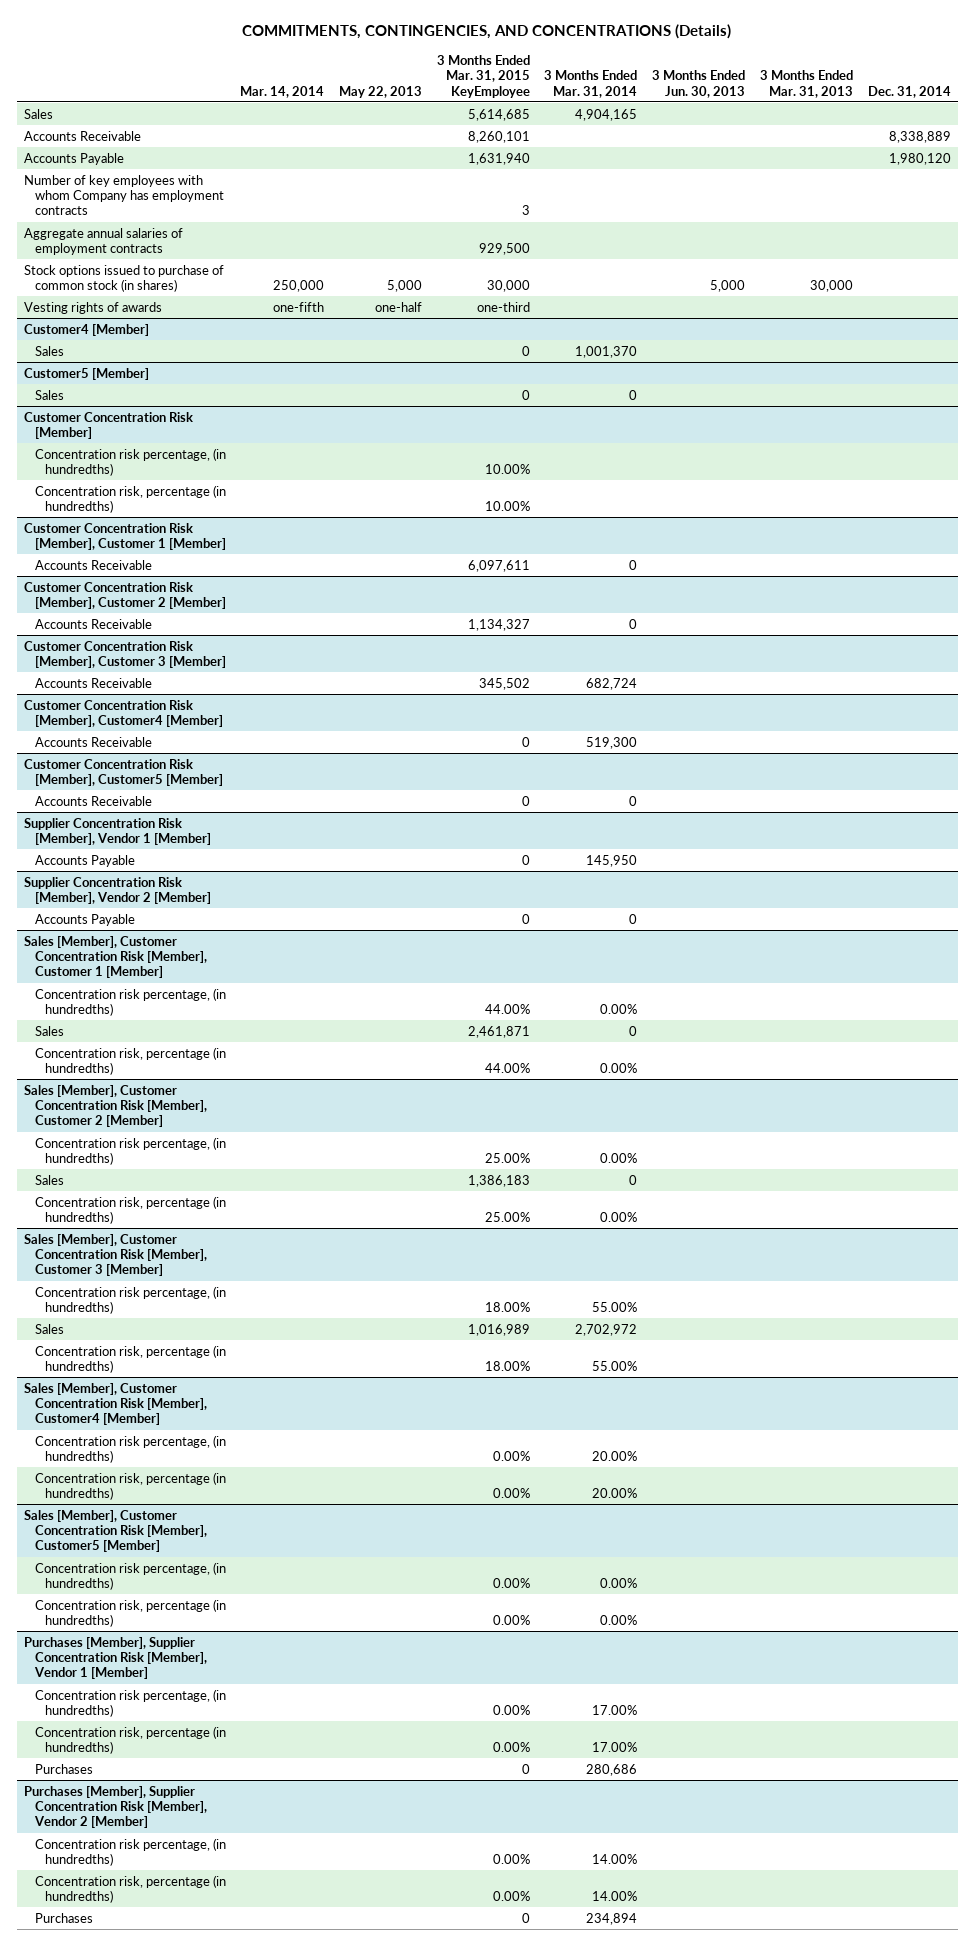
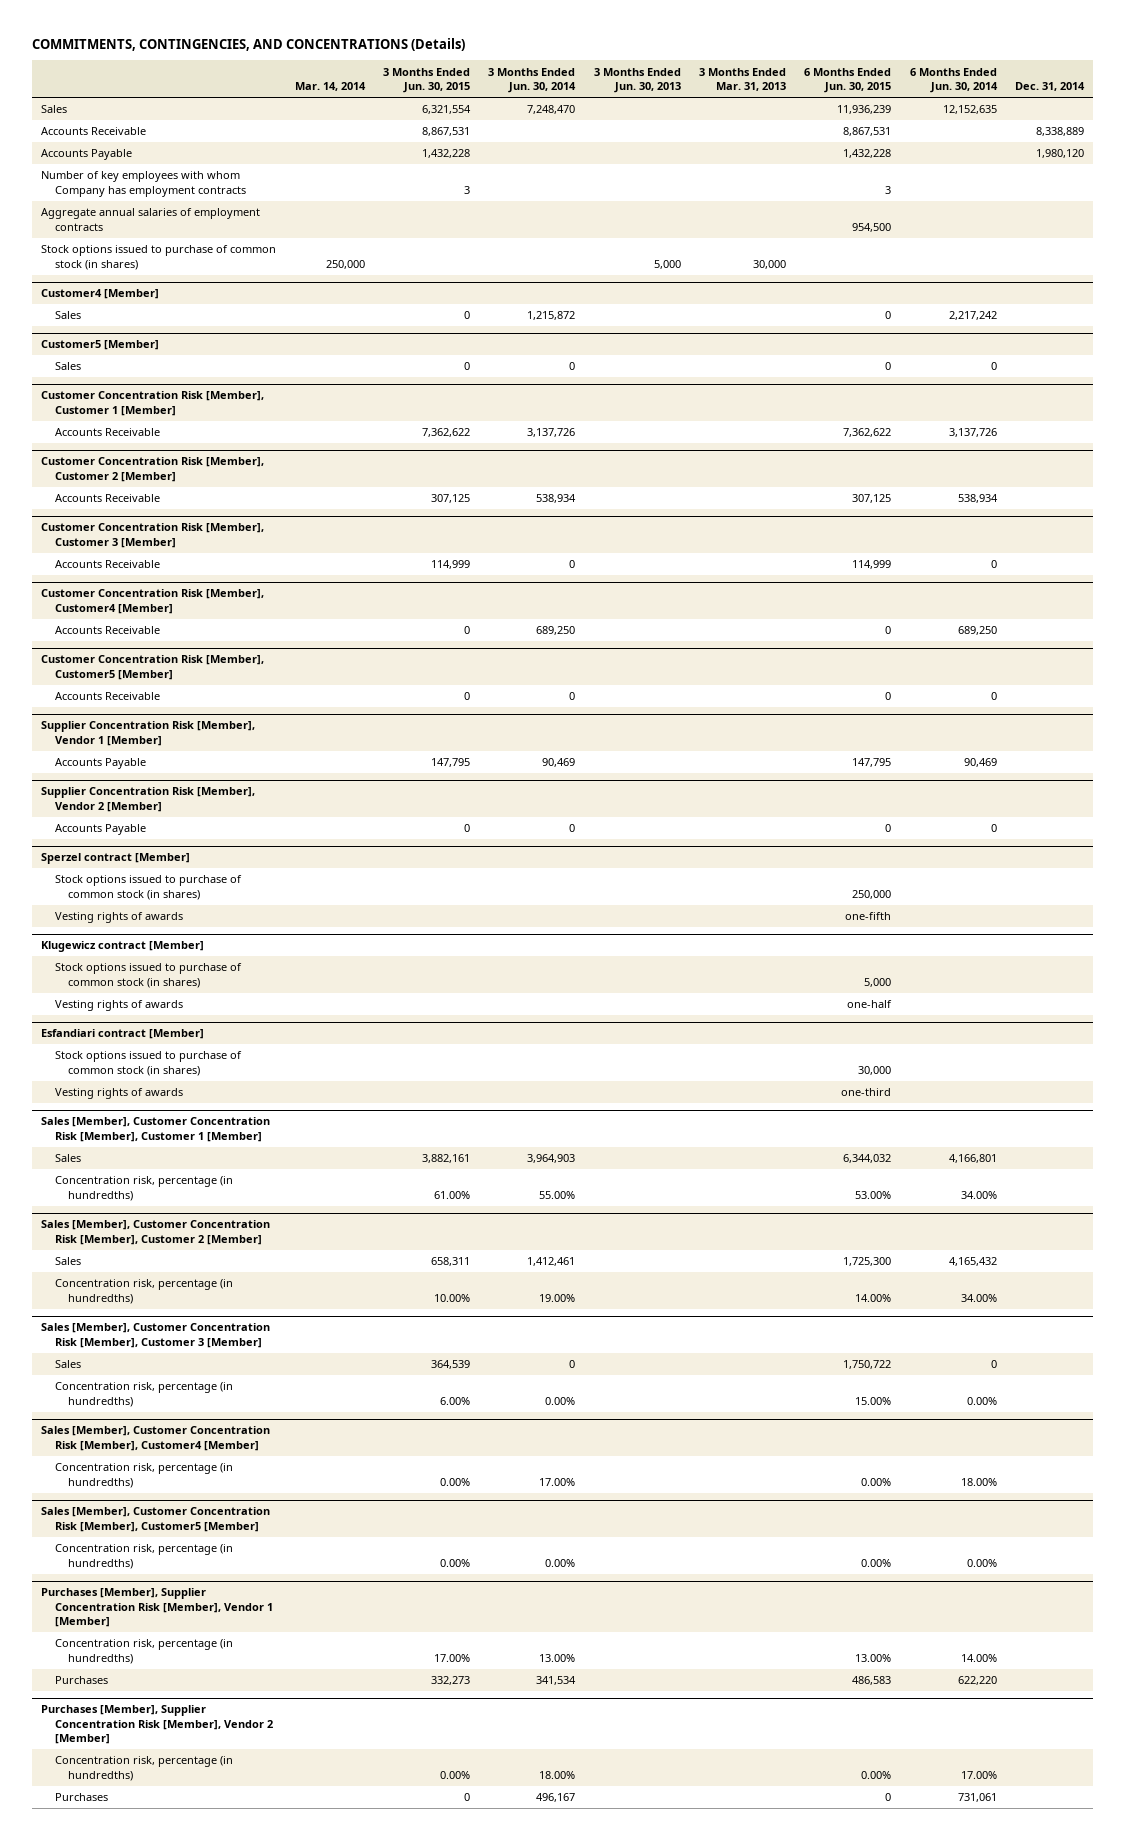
- | Mar. 14, 2014 | May 22, 2013 | 3 Months Ended Mar. 31, 2015 KeyEmployee | 3 Months Ended Mar. 31, 2014 | 3 Months Ended Jun. 30, 2013 | 3 Months Ended Mar. 31, 2013 | Dec. 31, 2014
+ | Mar. 14, 2014 | 3 Months Ended Jun. 30, 2015 | 3 Months Ended Jun. 30, 2014 | 3 Months Ended Jun. 30, 2013 | 3 Months Ended Mar. 31, 2013 | 6 Months Ended Jun. 30, 2015 | 6 Months Ended Jun. 30, 2014 | Dec. 31, 2014
- Vesting rights of awards | one-fifth | one-half | one-third | | | |
- Customer Concentration Risk [Member]
- Concentration risk percentage, (in hundredths) | | | 10.00% | | | |
- Concentration risk, percentage (in hundredths) | | | 10.00% | | | |
+ Sperzel contract [Member]
+ Stock options issued to purchase of common stock (in shares) | | | | | | 250,000 | |
+ Vesting rights of awards | | | | | | one-fifth | |
+ Klugewicz contract [Member]
+ Stock options issued to purchase of common stock (in shares) | | | | | | 5,000 | |
+ Vesting rights of awards | | | | | | one-half | |
+ Esfandiari contract [Member]
+ Stock options issued to purchase of common stock (in shares) | | | | | | 30,000 | |
+ Vesting rights of awards | | | | | | one-third | |
@ Sales [Member], Customer Concentration Risk [Member], Customer 1 [Member]
- Concentration risk percentage, (in hundredths) | | | 44.00% | 0.00% | | |
@ Sales [Member], Customer Concentration Risk [Member], Customer 2 [Member]
- Concentration risk percentage, (in hundredths) | | | 25.00% | 0.00% | | |
@ Sales [Member], Customer Concentration Risk [Member], Customer 3 [Member]
- Concentration risk percentage, (in hundredths) | | | 18.00% | 55.00% | | |
@ Sales [Member], Customer Concentration Risk [Member], Customer4 [Member]
- Concentration risk percentage, (in hundredths) | | | 0.00% | 20.00% | | |
@ Sales [Member], Customer Concentration Risk [Member], Customer5 [Member]
- Concentration risk percentage, (in hundredths) | | | 0.00% | 0.00% | | |
@ Purchases [Member], Supplier Concentration Risk [Member], Vendor 1 [Member]
- Concentration risk percentage, (in hundredths) | | | 0.00% | 17.00% | | |
@ Purchases [Member], Supplier Concentration Risk [Member], Vendor 2 [Member]
- Concentration risk percentage, (in hundredths) | | | 0.00% | 14.00% | | |

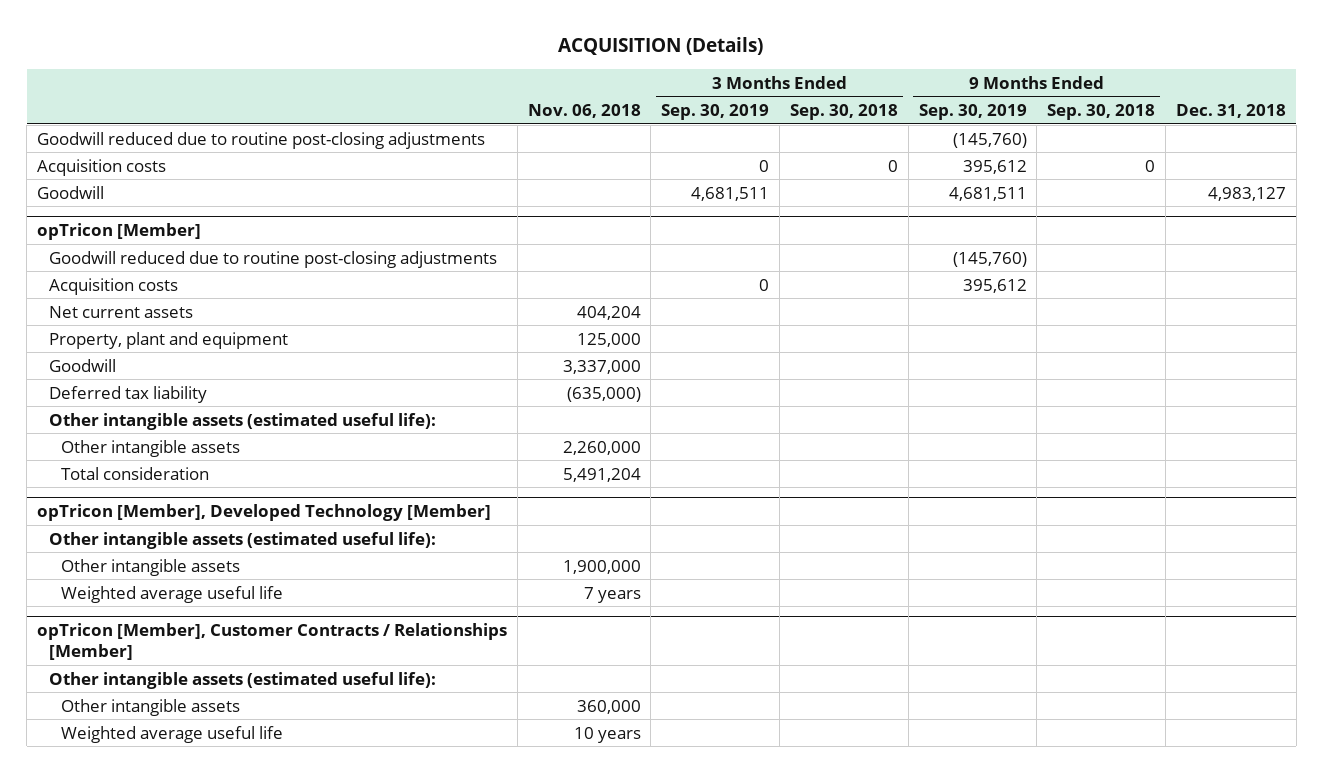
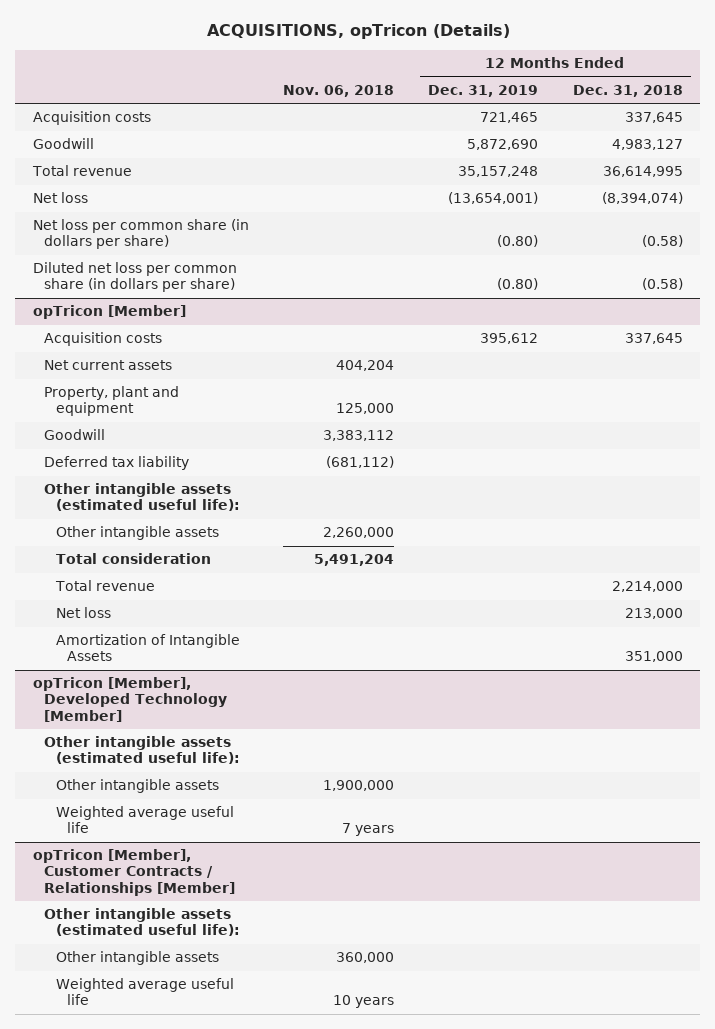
- ACQUISITION (Details)
+ ACQUISITIONS, opTricon (Details)
- | Nov. 06, 2018 | 3 Months Ended Sep. 30, 2019 | 3 Months Ended Sep. 30, 2018 | 9 Months Ended Sep. 30, 2019 | 9 Months Ended Sep. 30, 2018 | Dec. 31, 2018
+ | Nov. 06, 2018 | 12 Months Ended Dec. 31, 2019 | 12 Months Ended Dec. 31, 2018
- Goodwill reduced due to routine post-closing adjustments | | | | (145,760) | |
+ Total revenue | | 35,157,248 | 36,614,995
+ Net loss | | (13,654,001) | (8,394,074)
+ Net loss per common share (in dollars per share) | | (0.80) | (0.58)
+ Diluted net loss per common share (in dollars per share) | | (0.80) | (0.58)
@ opTricon [Member]
- Goodwill reduced due to routine post-closing adjustments | | | | (145,760) | |
- Goodwill | 3,337,000 | | | | |
- Deferred tax liability | (635,000) | | | | |
+ Goodwill | 3,383,112 | |
+ Deferred tax liability | (681,112) | |
+ Total revenue | | | 2,214,000
+ Net loss | | | 213,000
+ Amortization of Intangible Assets | | | 351,000

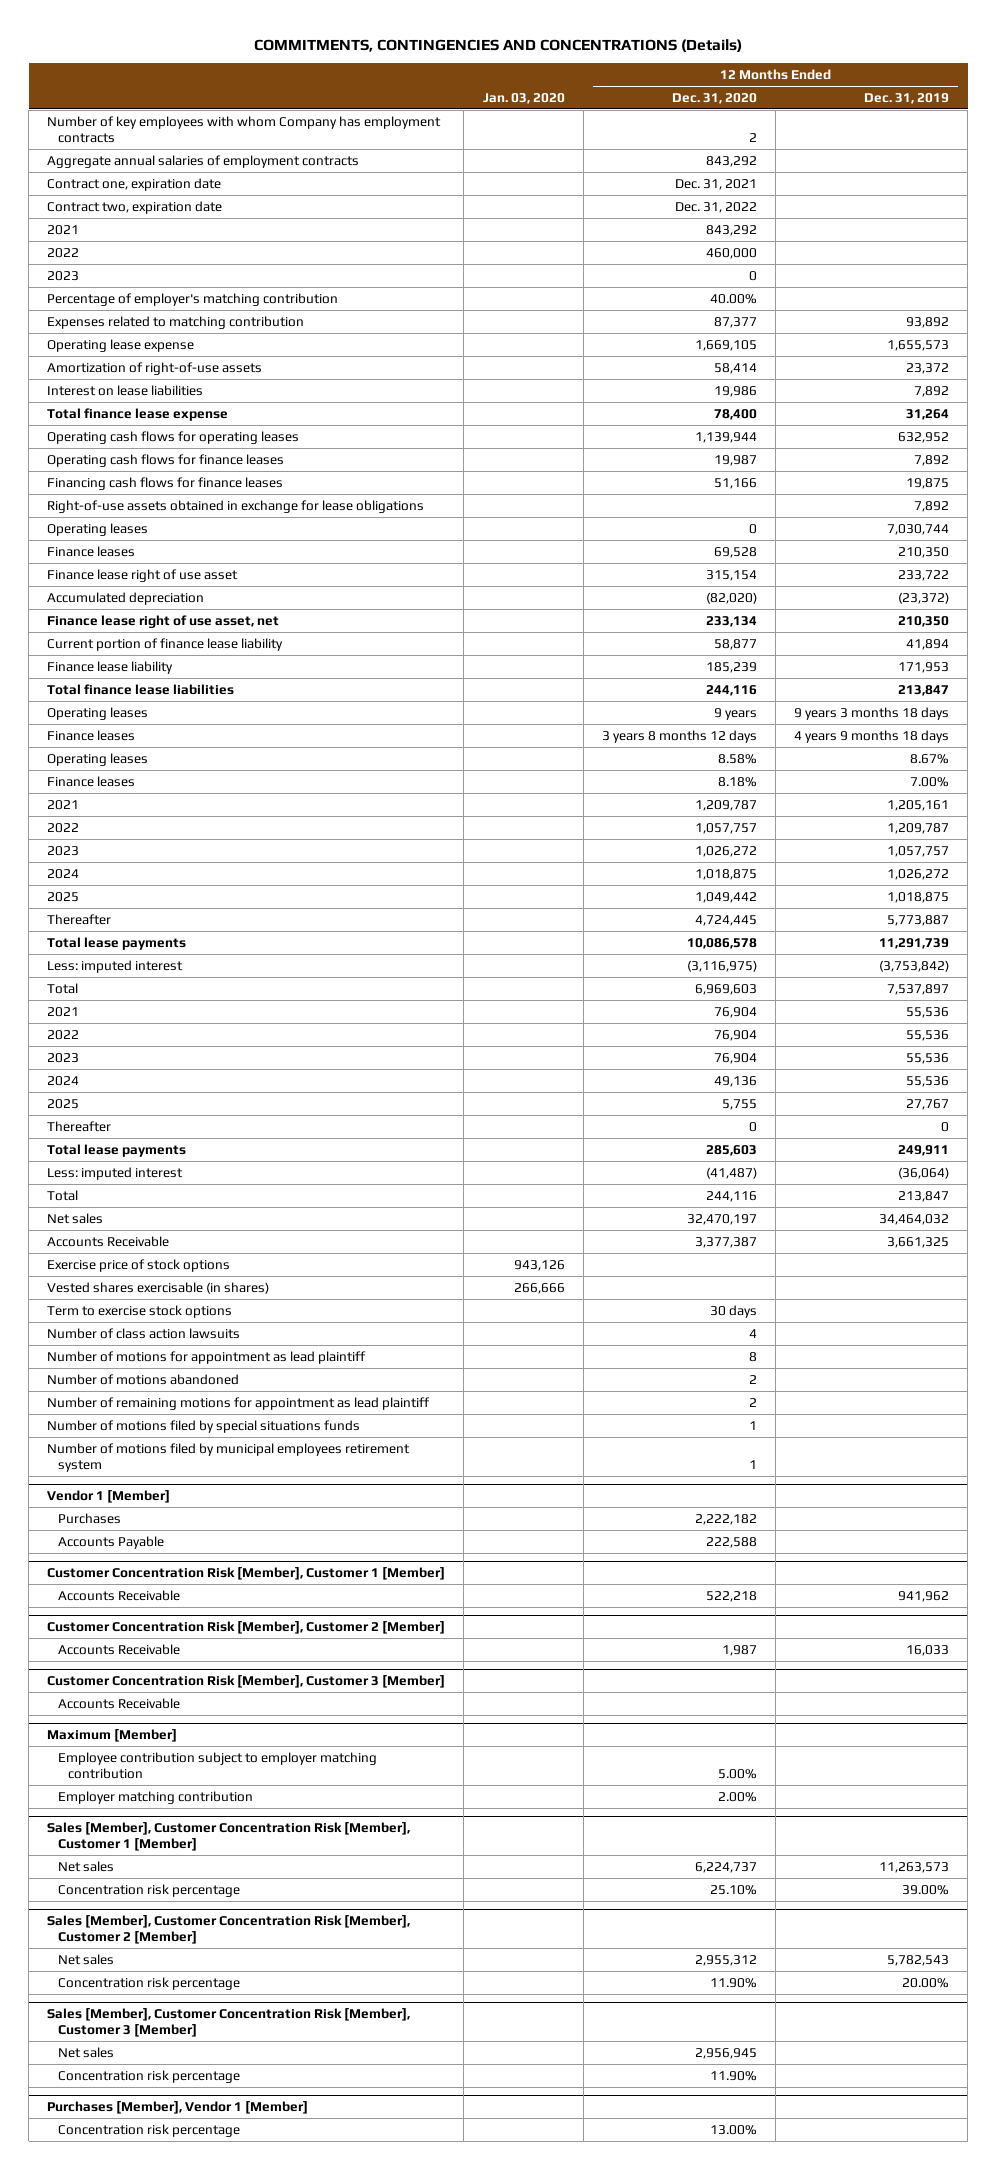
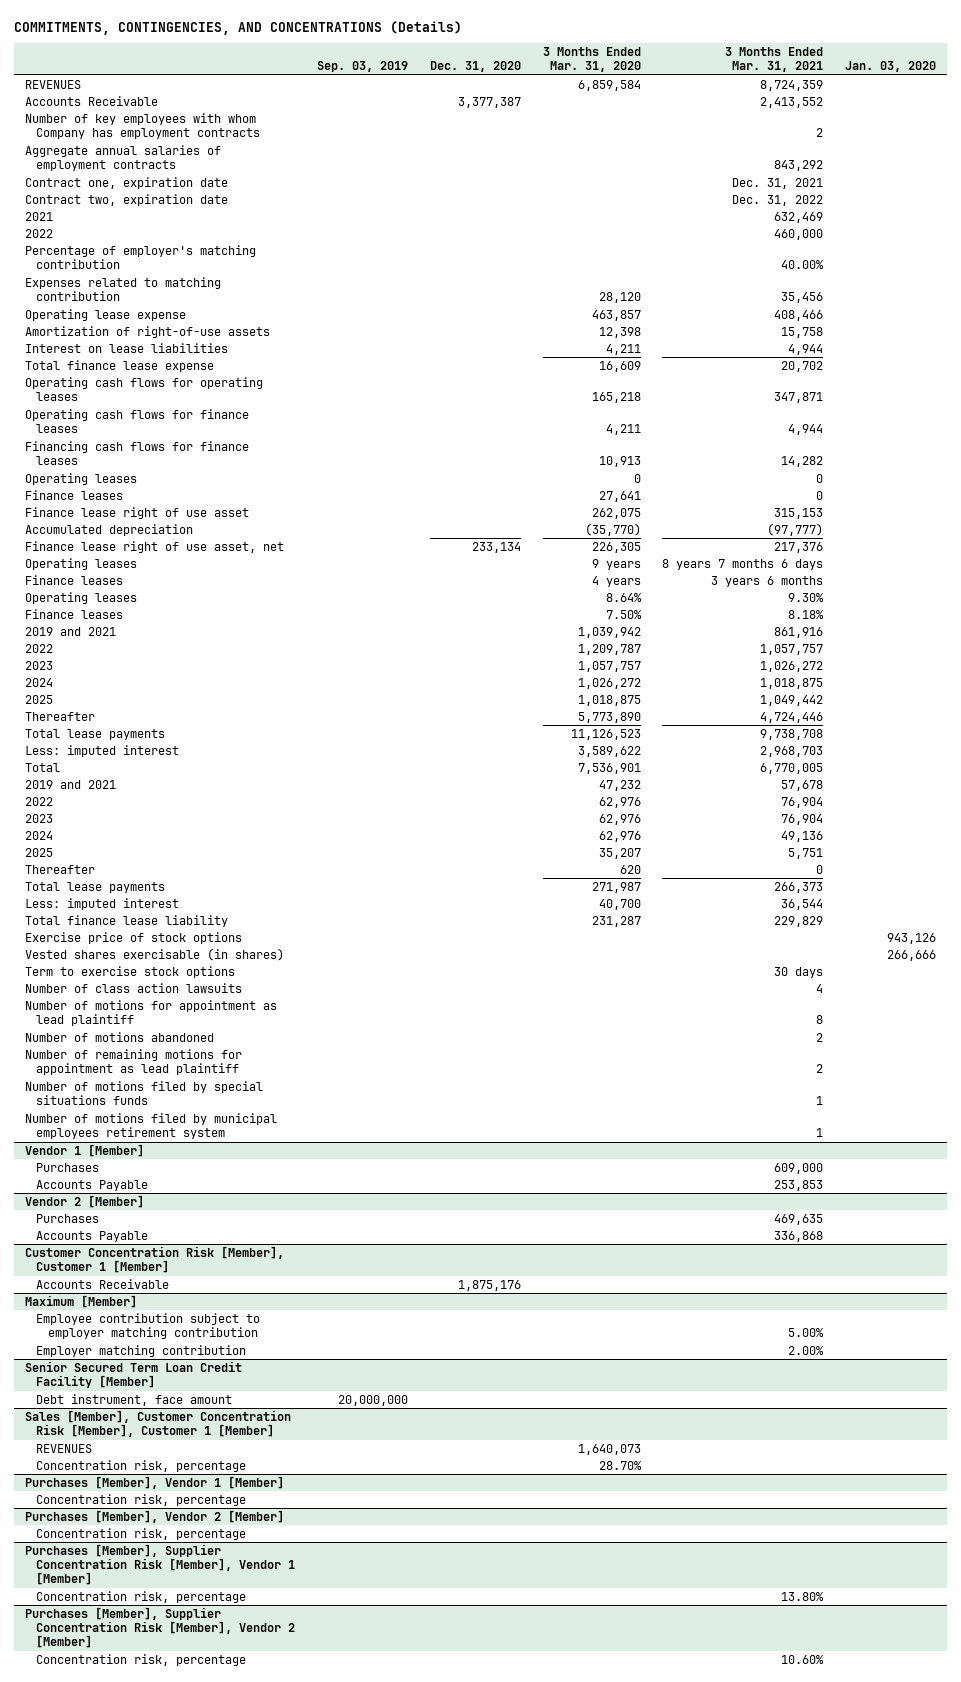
- COMMITMENTS, CONTINGENCIES AND CONCENTRATIONS (Details)
+ COMMITMENTS, CONTINGENCIES, AND CONCENTRATIONS (Details)
- | Jan. 03, 2020 | 12 Months Ended Dec. 31, 2020 | 12 Months Ended Dec. 31, 2019
+ | Sep. 03, 2019 | Dec. 31, 2020 | 3 Months Ended Mar. 31, 2020 | 3 Months Ended Mar. 31, 2021 | Jan. 03, 2020
+ REVENUES | | | 6,859,584 | 8,724,359 |
moved up: Accounts Receivable | | 3,377,387 | | 2,413,552 |
- 2023 | | 0 |
- Right-of-use assets obtained in exchange for lease obligations | | | 7,892
- Current portion of finance lease liability | | 58,877 | 41,894
- Finance lease liability | | 185,239 | 171,953
- Total finance lease liabilities | | 244,116 | 213,847
- 2021 | | 1,209,787 | 1,205,161
+ 2019 and 2021 | | | 1,039,942 | 861,916 |
- 2021 | | 76,904 | 55,536
+ 2019 and 2021 | | | 47,232 | 57,678 |
- Total | | 244,116 | 213,847
- Net sales | | 32,470,197 | 34,464,032
+ Total finance lease liability | | | 231,287 | 229,829 |
+ Vendor 2 [Member]
+ Purchases | | | | 469,635 |
+ Accounts Payable | | | | 336,868 |
- Customer Concentration Risk [Member], Customer 2 [Member]
- Accounts Receivable | | 1,987 | 16,033
- Customer Concentration Risk [Member], Customer 3 [Member]
- Accounts Receivable
+ Senior Secured Term Loan Credit Facility [Member]
+ Debt instrument, face amount | 20,000,000 | | | |
@ Sales [Member], Customer Concentration Risk [Member], Customer 1 [Member]
- Net sales | | 6,224,737 | 11,263,573
- Concentration risk percentage | | 25.10% | 39.00%
- Sales [Member], Customer Concentration Risk [Member], Customer 2 [Member]
- Net sales | | 2,955,312 | 5,782,543
- Concentration risk percentage | | 11.90% | 20.00%
- Sales [Member], Customer Concentration Risk [Member], Customer 3 [Member]
- Net sales | | 2,956,945 |
- Concentration risk percentage | | 11.90% |
@ Sales [Member], Customer Concentration Risk [Member], Customer 1 [Member]
+ REVENUES | | | 1,640,073 | |
+ Concentration risk, percentage | | | 28.70% | |
@ Purchases [Member], Vendor 1 [Member]
- Concentration risk percentage | | 13.00% |
+ Concentration risk, percentage
+ Purchases [Member], Vendor 2 [Member]
+ Concentration risk, percentage
+ Purchases [Member], Supplier Concentration Risk [Member], Vendor 1 [Member]
+ Concentration risk, percentage | | | | 13.80% |
+ Purchases [Member], Supplier Concentration Risk [Member], Vendor 2 [Member]
+ Concentration risk, percentage | | | | 10.60% |

